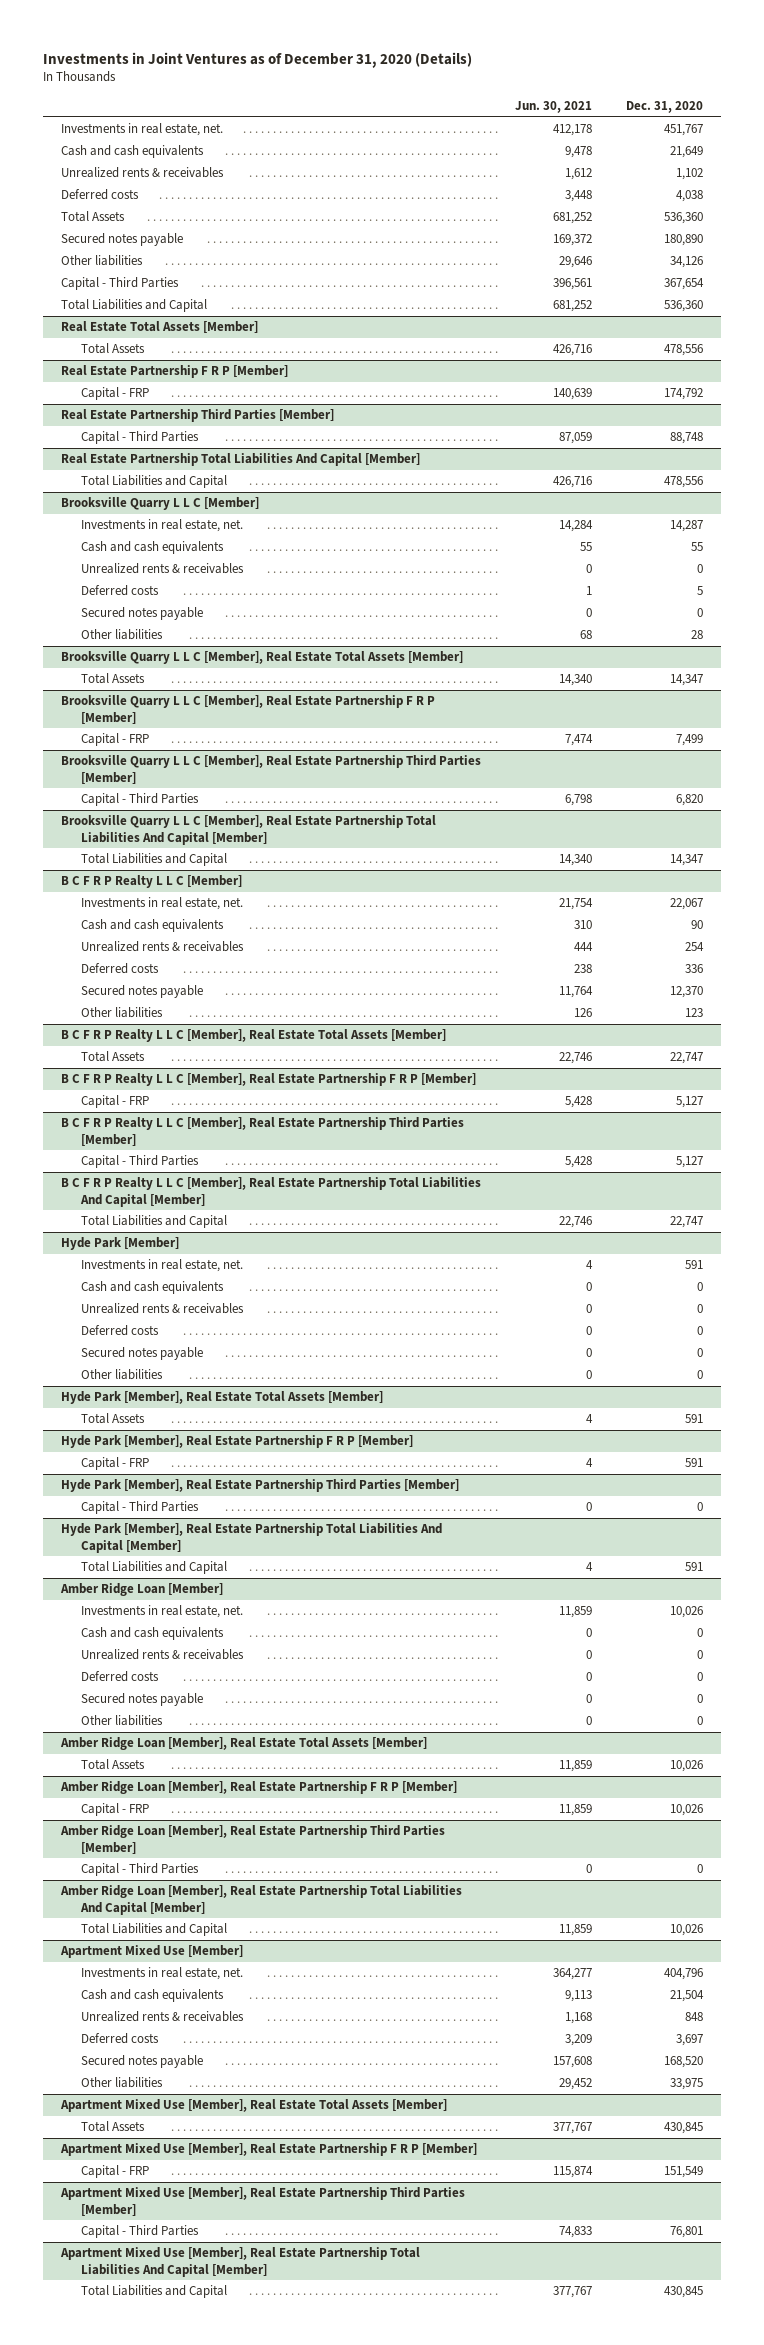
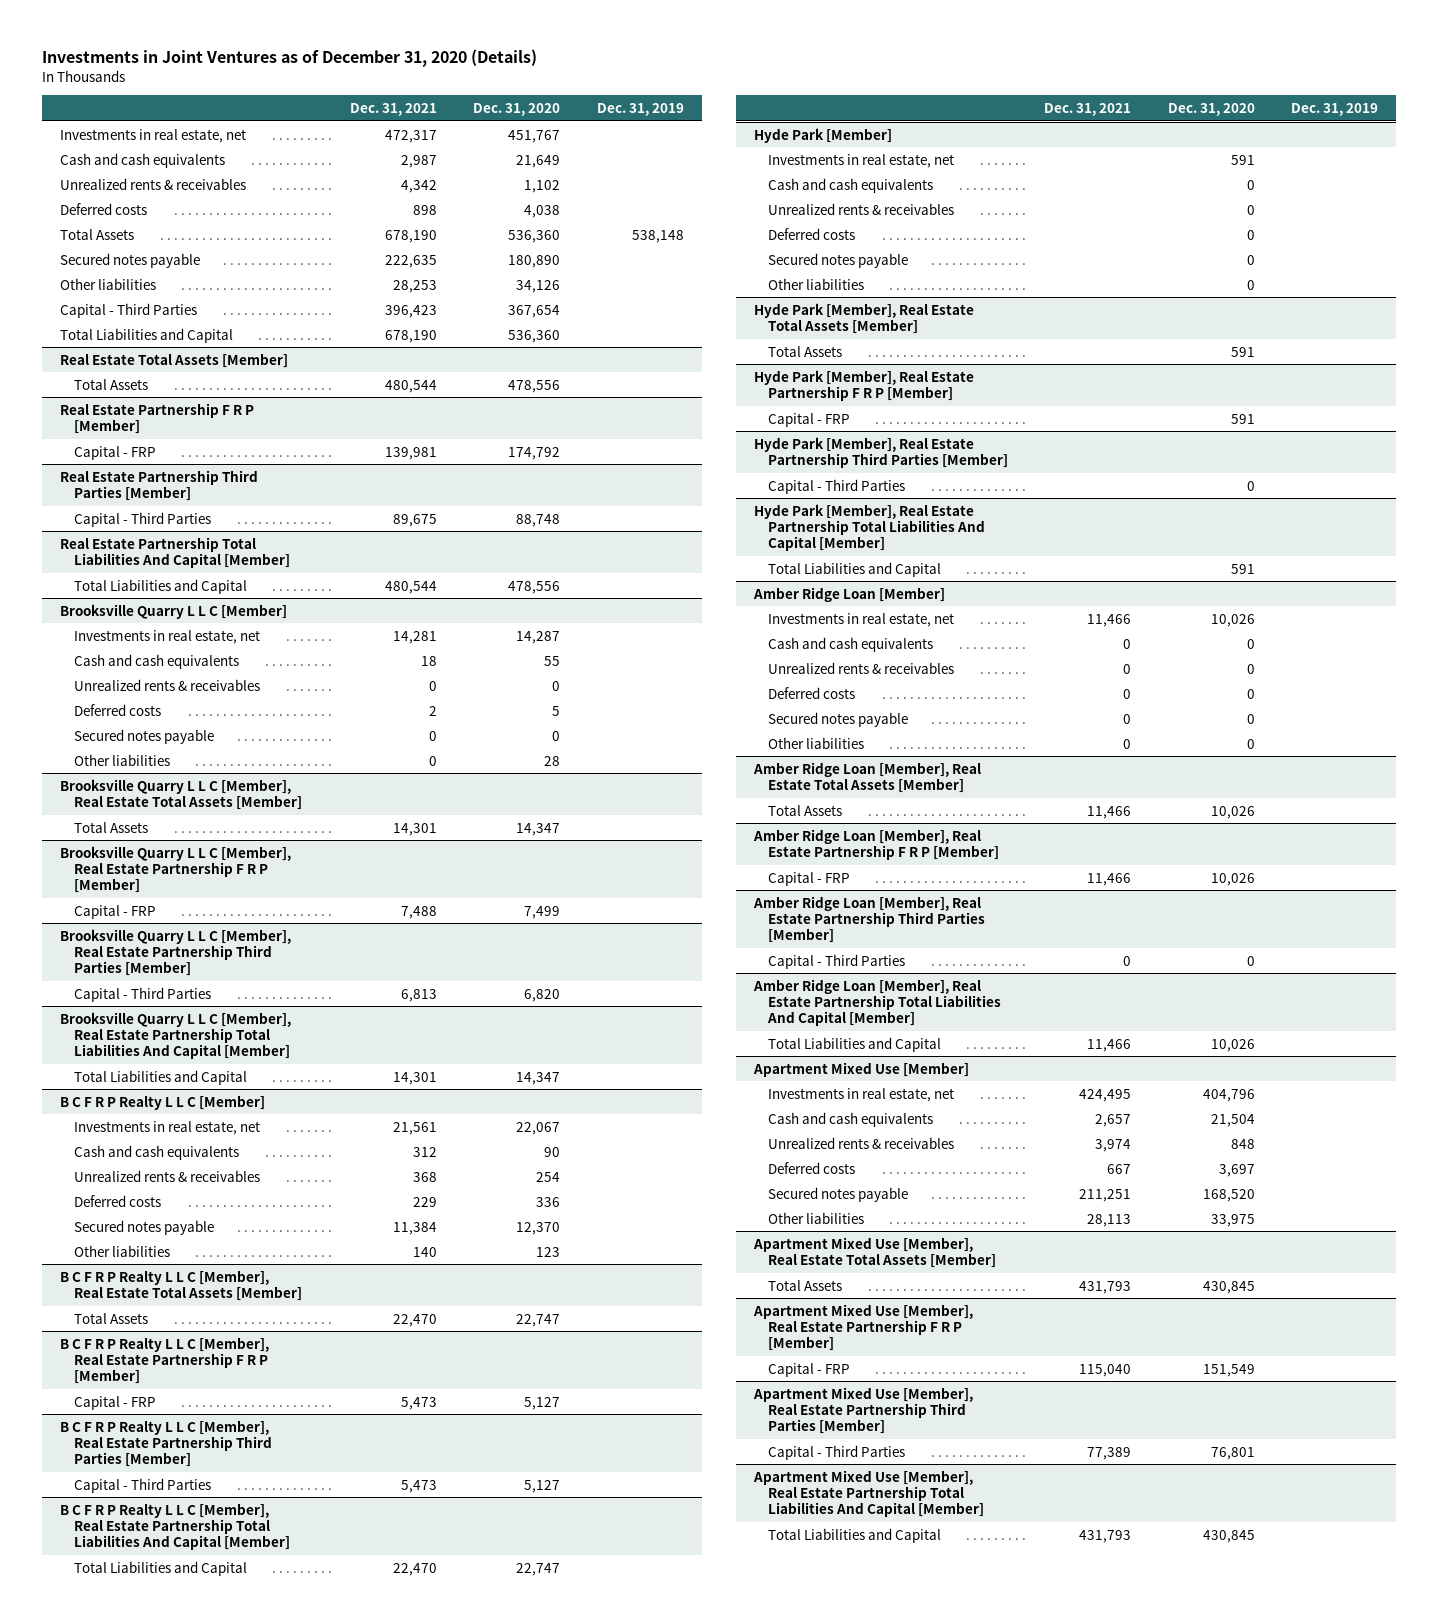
- | Jun. 30, 2021 | Dec. 31, 2020
+ | Dec. 31, 2021 | Dec. 31, 2020 | Dec. 31, 2019
- Investments in real estate, net. | 412,178 | 451,767
+ Investments in real estate, net | 472,317 | 451,767 |
@ Brooksville Quarry L L C [Member]
- Investments in real estate, net. | 14,284 | 14,287
+ Investments in real estate, net | 14,281 | 14,287 |
@ B C F R P Realty L L C [Member]
- Investments in real estate, net. | 21,754 | 22,067
+ Investments in real estate, net | 21,561 | 22,067 |
@ Hyde Park [Member]
- Investments in real estate, net. | 4 | 591
+ Investments in real estate, net | | 591 |
@ Amber Ridge Loan [Member]
- Investments in real estate, net. | 11,859 | 10,026
+ Investments in real estate, net | 11,466 | 10,026 |
@ Apartment Mixed Use [Member]
- Investments in real estate, net. | 364,277 | 404,796
+ Investments in real estate, net | 424,495 | 404,796 |

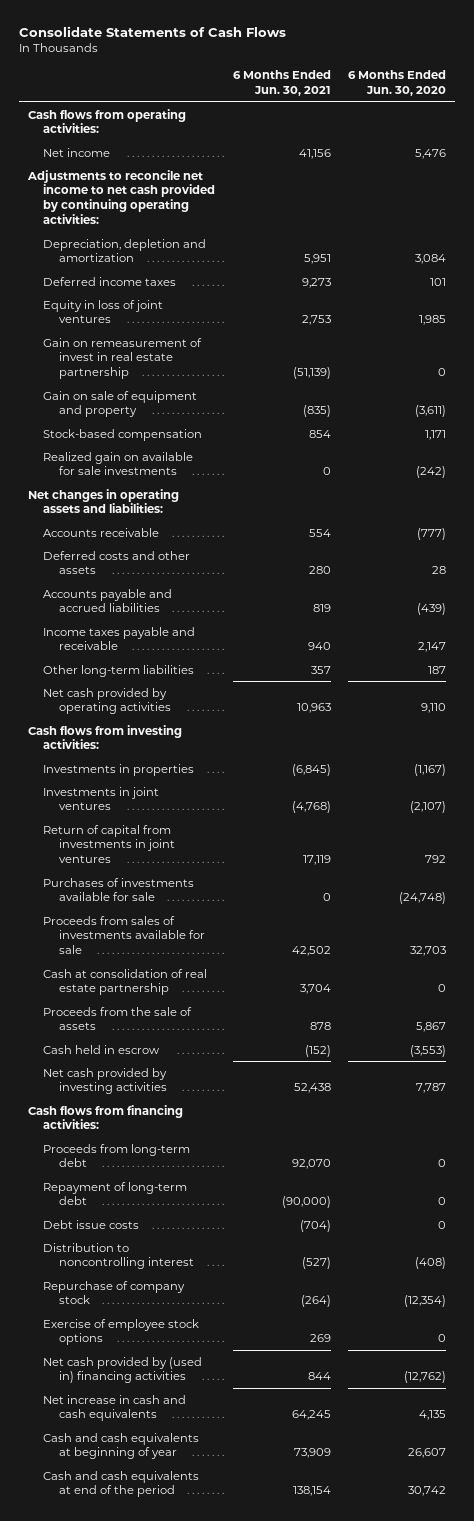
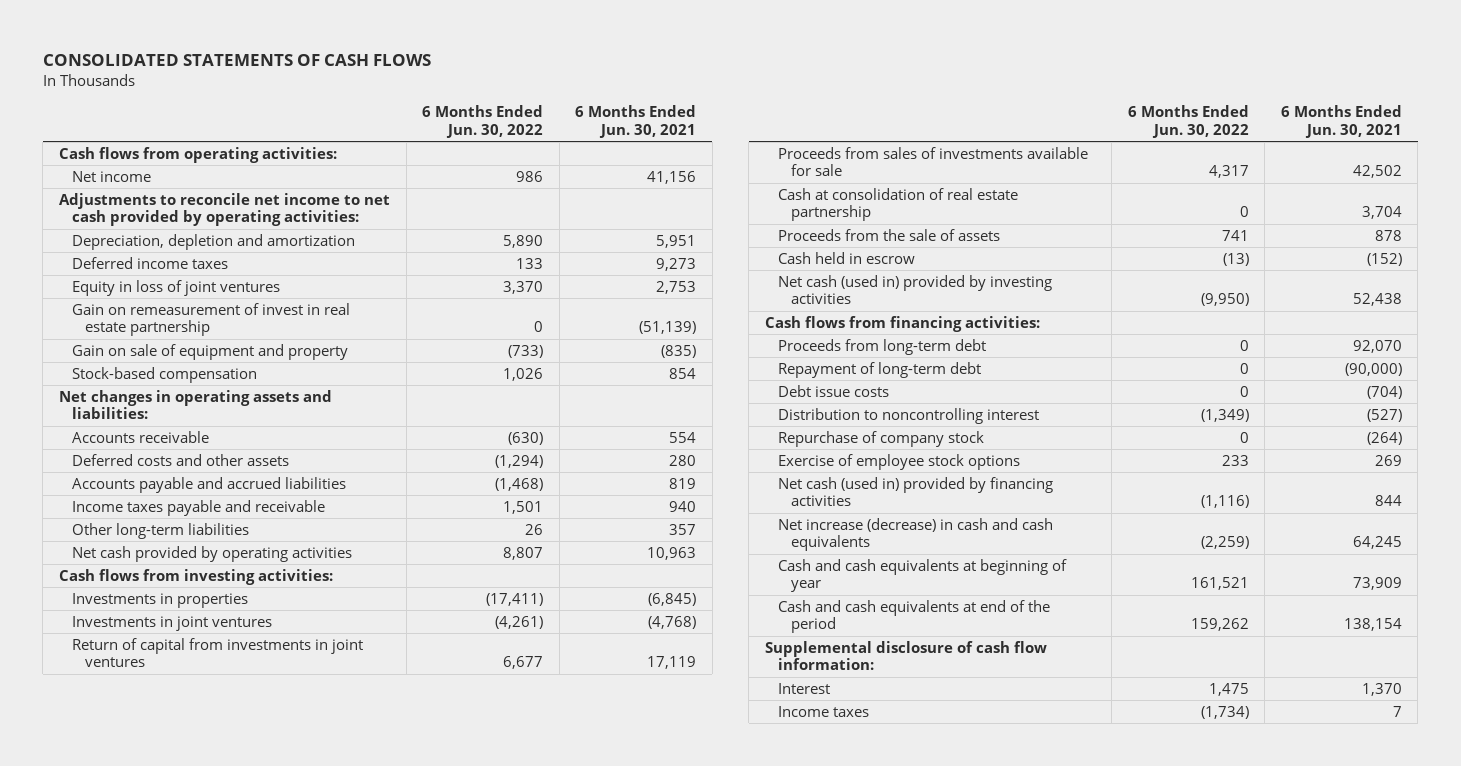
- Consolidate Statements of Cash Flows
+ CONSOLIDATED STATEMENTS OF CASH FLOWS
- | 6 Months Ended Jun. 30, 2021 | 6 Months Ended Jun. 30, 2020
+ | 6 Months Ended Jun. 30, 2022 | 6 Months Ended Jun. 30, 2021
- Adjustments to reconcile net income to net cash provided by continuing operating activities:
+ Adjustments to reconcile net income to net cash provided by operating activities:
- Realized gain on available for sale investments | 0 | (242)
- Purchases of investments available for sale | 0 | (24,748)
- Net cash provided by investing activities | 52,438 | 7,787
+ Net cash (used in) provided by investing activities | (9,950) | 52,438
- Net cash provided by (used in) financing activities | 844 | (12,762)
- Net increase in cash and cash equivalents | 64,245 | 4,135
+ Net cash (used in) provided by financing activities | (1,116) | 844
+ Net increase (decrease) in cash and cash equivalents | (2,259) | 64,245
+ Supplemental disclosure of cash flow information:
+ Interest | 1,475 | 1,370
+ Income taxes | (1,734) | 7

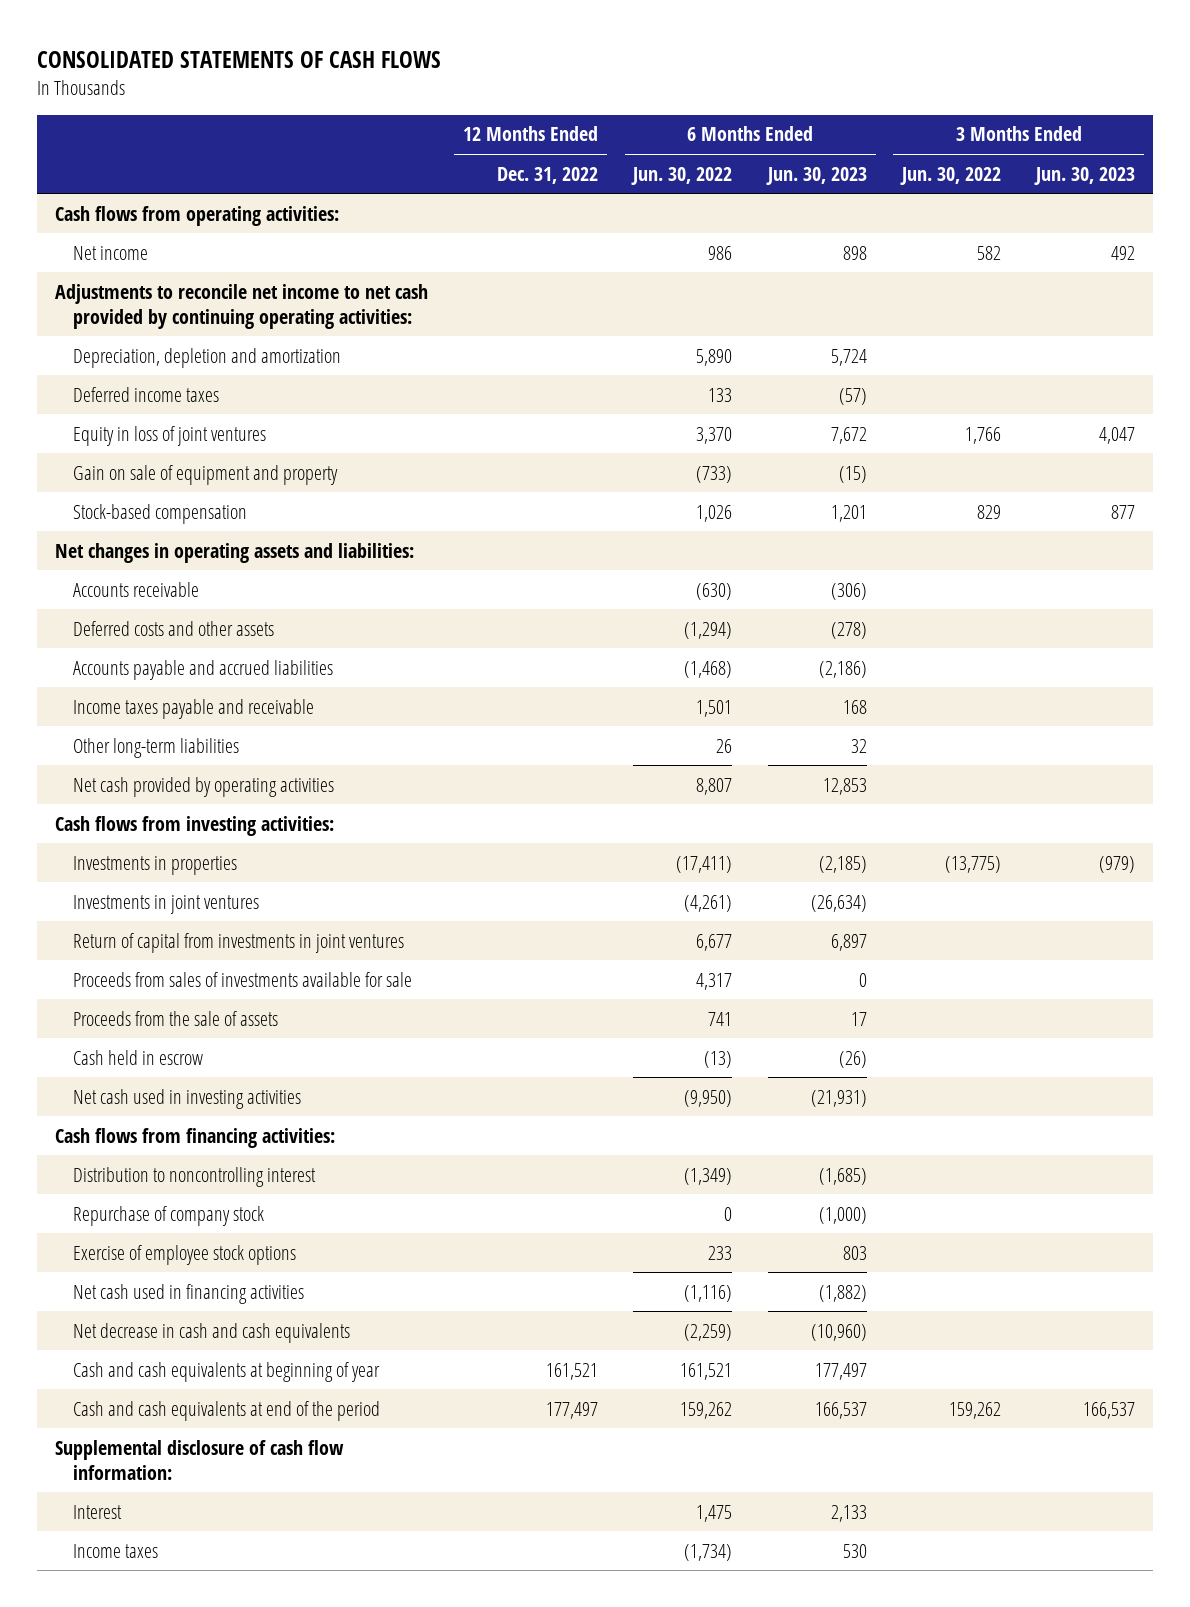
- | 6 Months Ended Jun. 30, 2022 | 6 Months Ended Jun. 30, 2021
+ | 12 Months Ended Dec. 31, 2022 | 6 Months Ended Jun. 30, 2022 | 6 Months Ended Jun. 30, 2023 | 3 Months Ended Jun. 30, 2022 | 3 Months Ended Jun. 30, 2023
- Adjustments to reconcile net income to net cash provided by operating activities:
+ Adjustments to reconcile net income to net cash provided by continuing operating activities:
- Gain on remeasurement of invest in real estate partnership | 0 | (51,139)
- Cash at consolidation of real estate partnership | 0 | 3,704
- Net cash (used in) provided by investing activities | (9,950) | 52,438
+ Net cash used in investing activities | | (9,950) | (21,931) | |
- Proceeds from long-term debt | 0 | 92,070
- Repayment of long-term debt | 0 | (90,000)
- Debt issue costs | 0 | (704)
- Net cash (used in) provided by financing activities | (1,116) | 844
- Net increase (decrease) in cash and cash equivalents | (2,259) | 64,245
+ Net cash used in financing activities | | (1,116) | (1,882) | |
+ Net decrease in cash and cash equivalents | | (2,259) | (10,960) | |

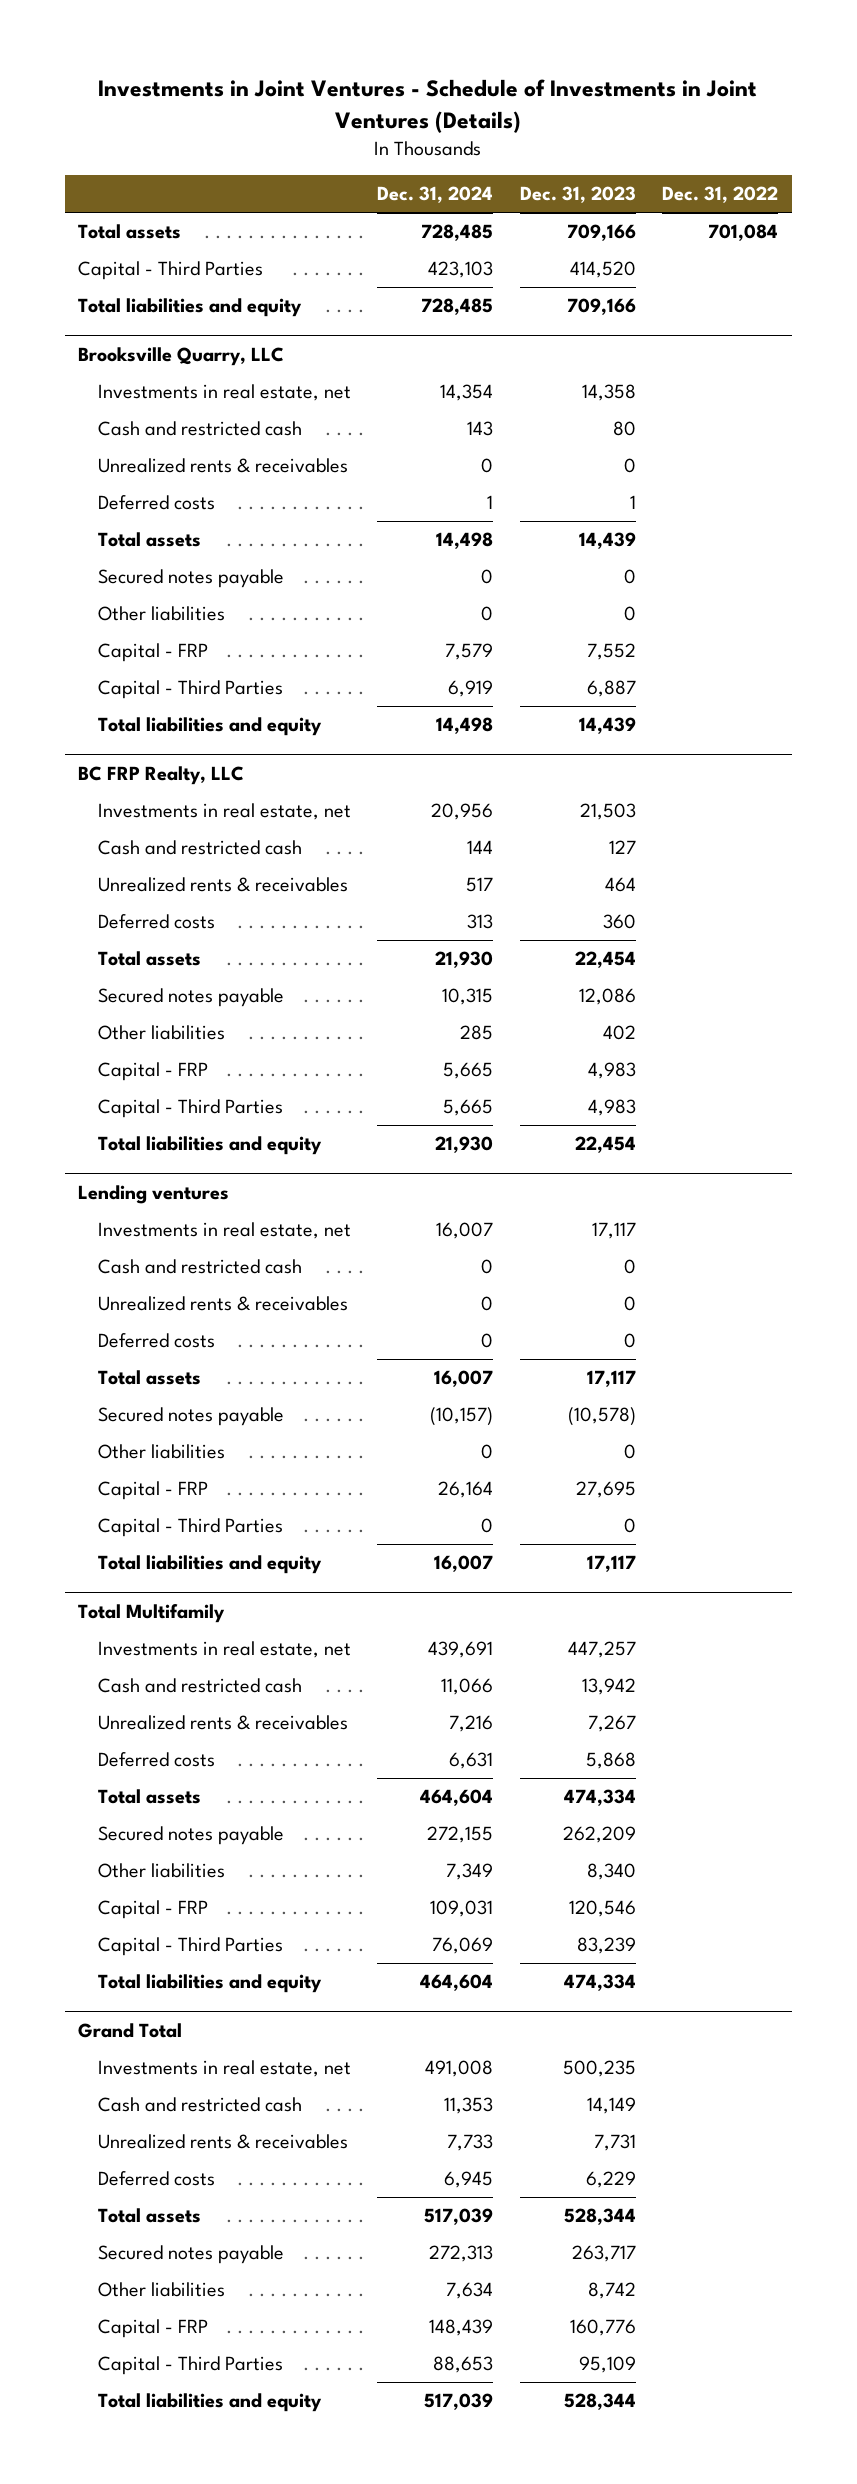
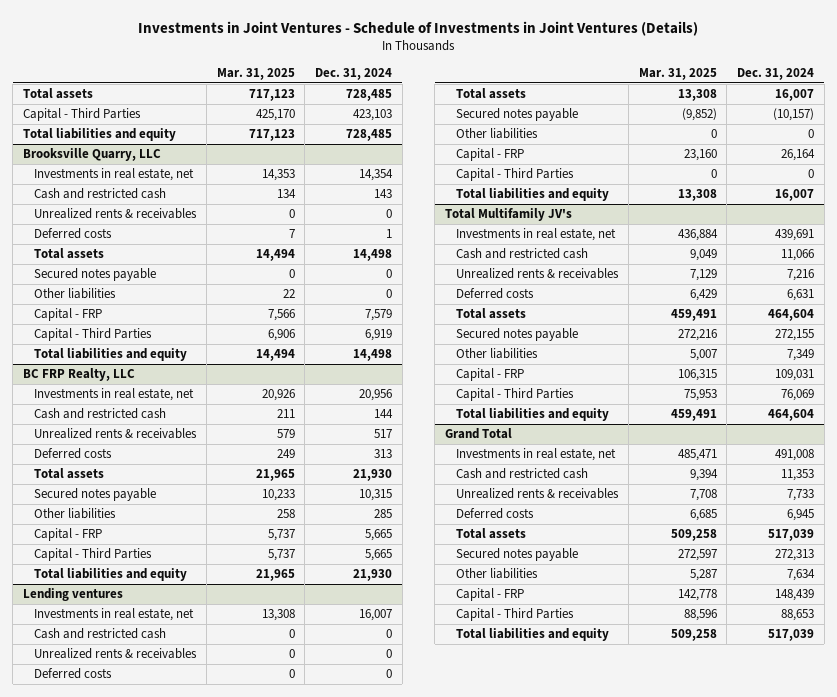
- | Dec. 31, 2024 | Dec. 31, 2023 | Dec. 31, 2022
+ | Mar. 31, 2025 | Dec. 31, 2024
- Total Multifamily
+ Total Multifamily JV's

